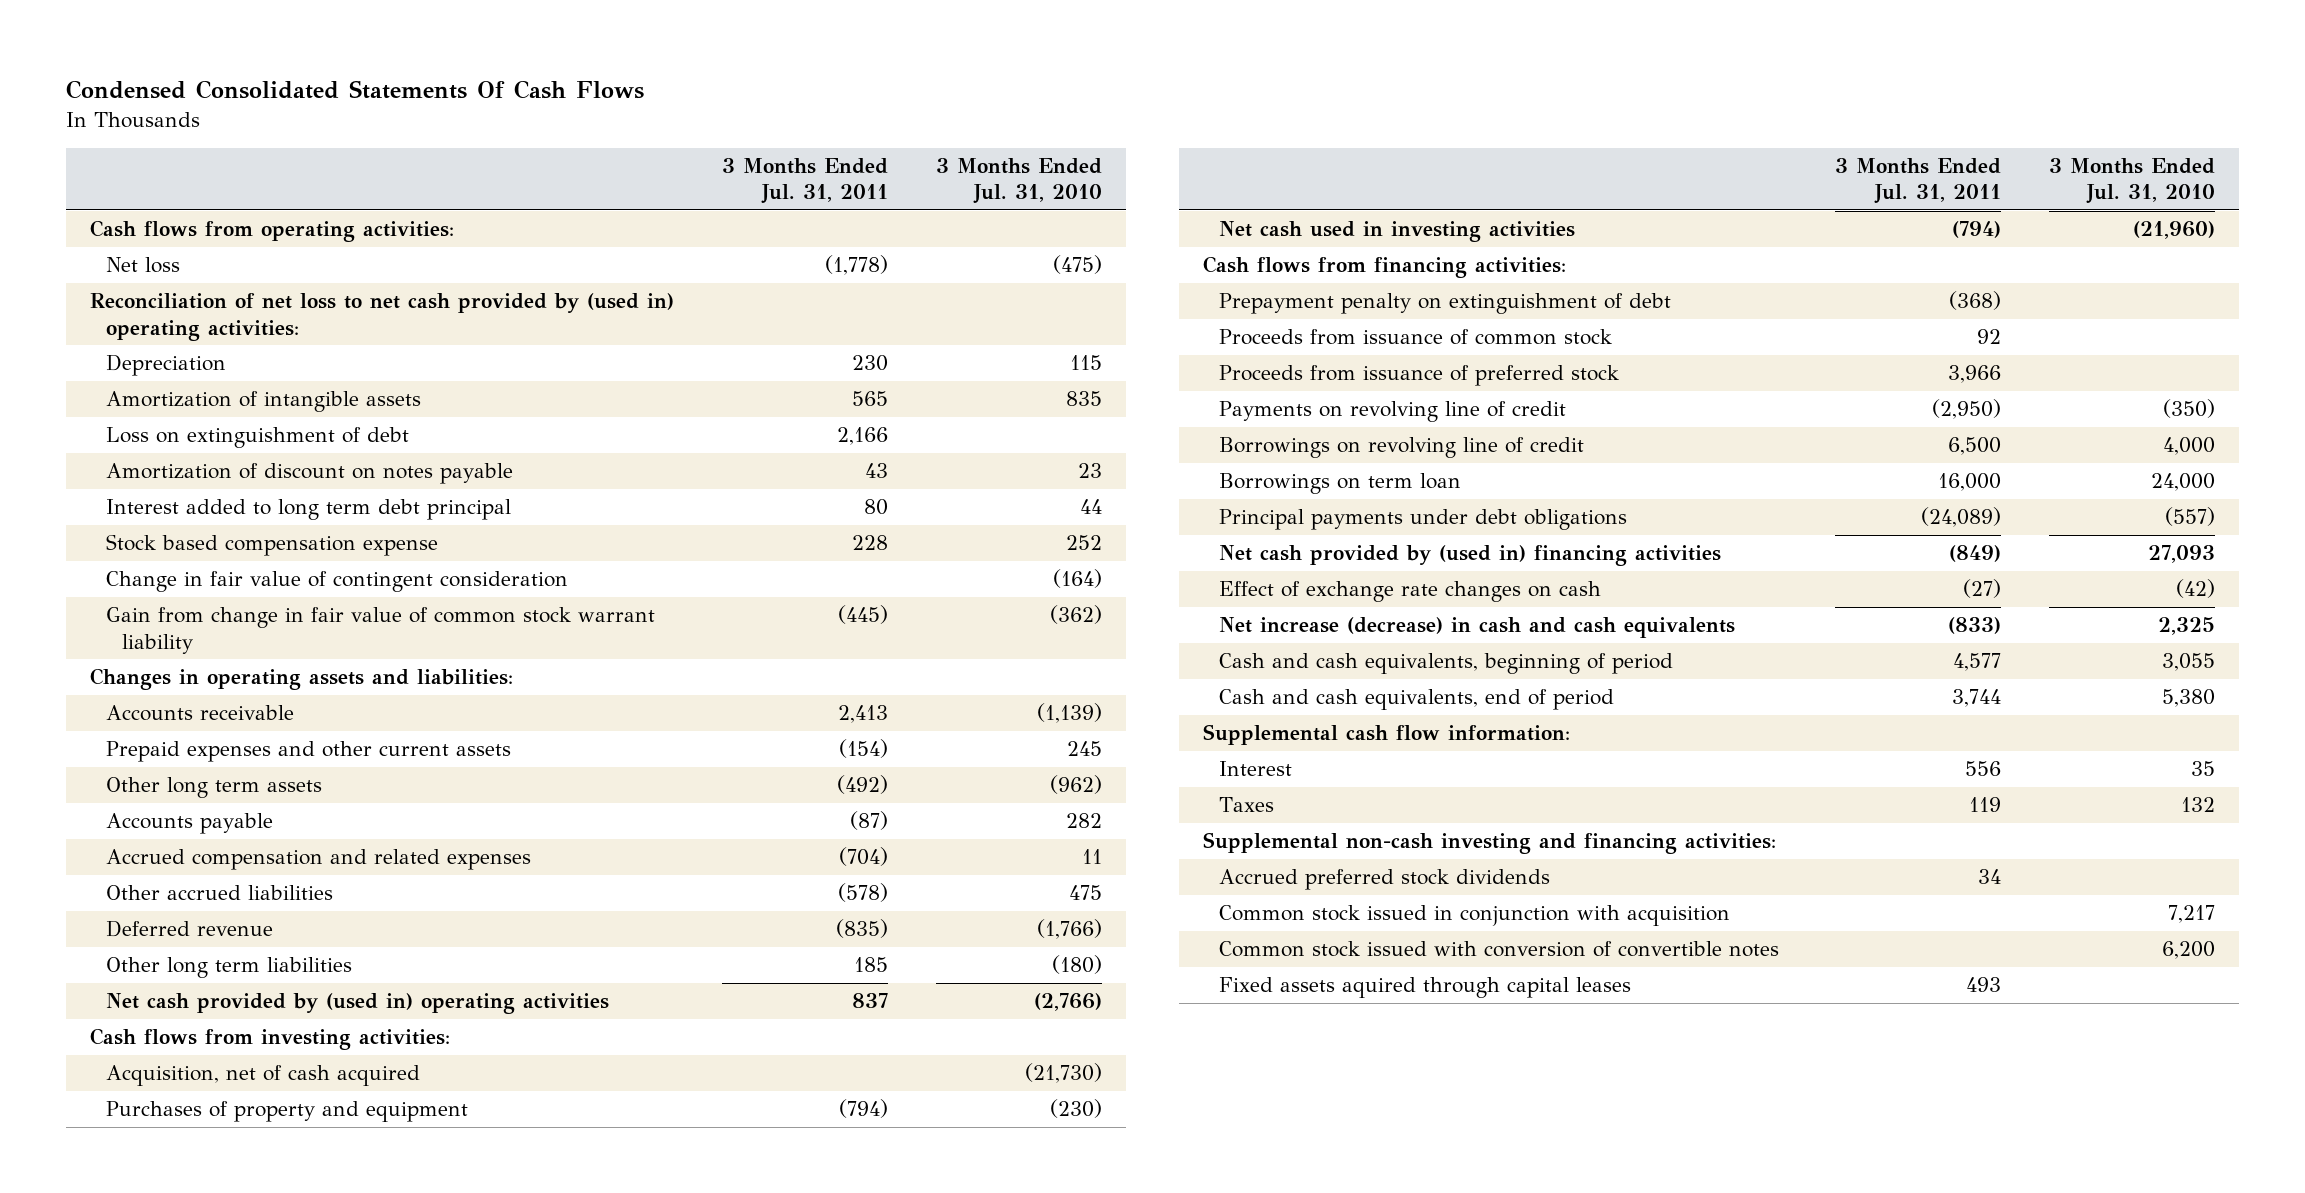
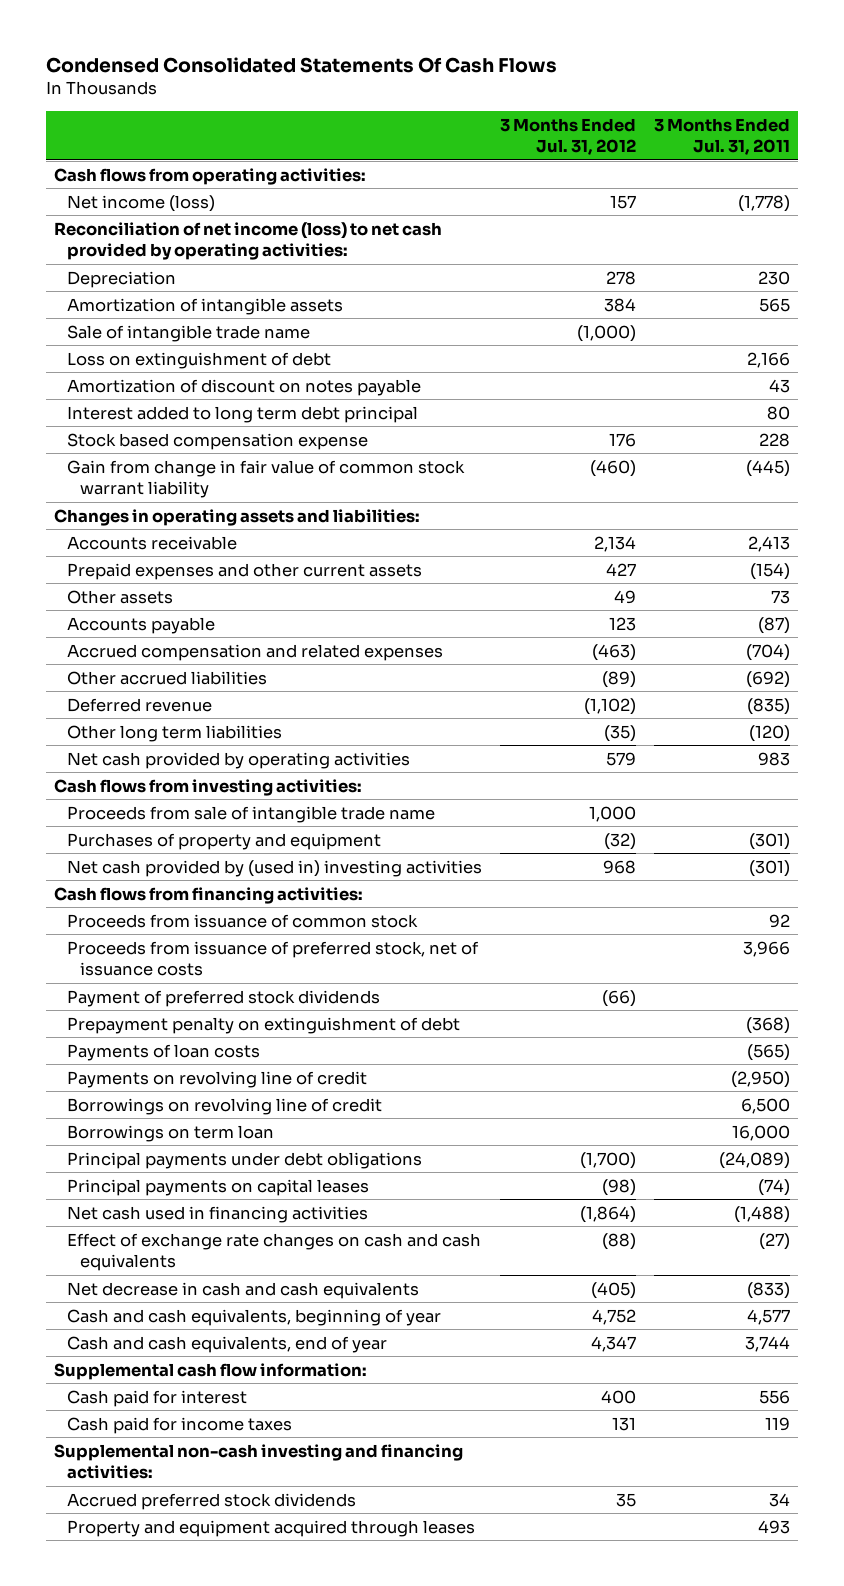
- | 3 Months Ended Jul. 31, 2011 | 3 Months Ended Jul. 31, 2010
+ | 3 Months Ended Jul. 31, 2012 | 3 Months Ended Jul. 31, 2011
- Net loss | (1,778) | (475)
- Reconciliation of net loss to net cash provided by (used in) operating activities:
+ Net income (loss) | 157 | (1,778)
+ Reconciliation of net income (loss) to net cash provided by operating activities:
+ Sale of intangible trade name | (1,000) |
- Change in fair value of contingent consideration | | (164)
- Other long term assets | (492) | (962)
+ Other assets | 49 | 73
- Other accrued liabilities | (578) | 475
+ Other accrued liabilities | (89) | (692)
- Other long term liabilities | 185 | (180)
- Net cash provided by (used in) operating activities | 837 | (2,766)
+ Other long term liabilities | (35) | (120)
+ Net cash provided by operating activities | 579 | 983
- Acquisition, net of cash acquired | | (21,730)
- Purchases of property and equipment | (794) | (230)
- Net cash used in investing activities | (794) | (21,960)
+ Proceeds from sale of intangible trade name | 1,000 |
+ Purchases of property and equipment | (32) | (301)
+ Net cash provided by (used in) investing activities | 968 | (301)
- Proceeds from issuance of preferred stock | 3,966 |
+ Proceeds from issuance of preferred stock, net of issuance costs | | 3,966
+ Payment of preferred stock dividends | (66) |
moved down: Prepayment penalty on extinguishment of debt | | (368)
+ Payments of loan costs | | (565)
- Net cash provided by (used in) financing activities | (849) | 27,093
- Effect of exchange rate changes on cash | (27) | (42)
- Net increase (decrease) in cash and cash equivalents | (833) | 2,325
- Cash and cash equivalents, beginning of period | 4,577 | 3,055
- Cash and cash equivalents, end of period | 3,744 | 5,380
+ Principal payments on capital leases | (98) | (74)
+ Net cash used in financing activities | (1,864) | (1,488)
+ Effect of exchange rate changes on cash and cash equivalents | (88) | (27)
+ Net decrease in cash and cash equivalents | (405) | (833)
+ Cash and cash equivalents, beginning of year | 4,752 | 4,577
+ Cash and cash equivalents, end of year | 4,347 | 3,744
- Interest | 556 | 35
- Taxes | 119 | 132
+ Cash paid for interest | 400 | 556
+ Cash paid for income taxes | 131 | 119
- Common stock issued in conjunction with acquisition | | 7,217
- Common stock issued with conversion of convertible notes | | 6,200
- Fixed assets aquired through capital leases | 493 |
+ Property and equipment acquired through leases | | 493

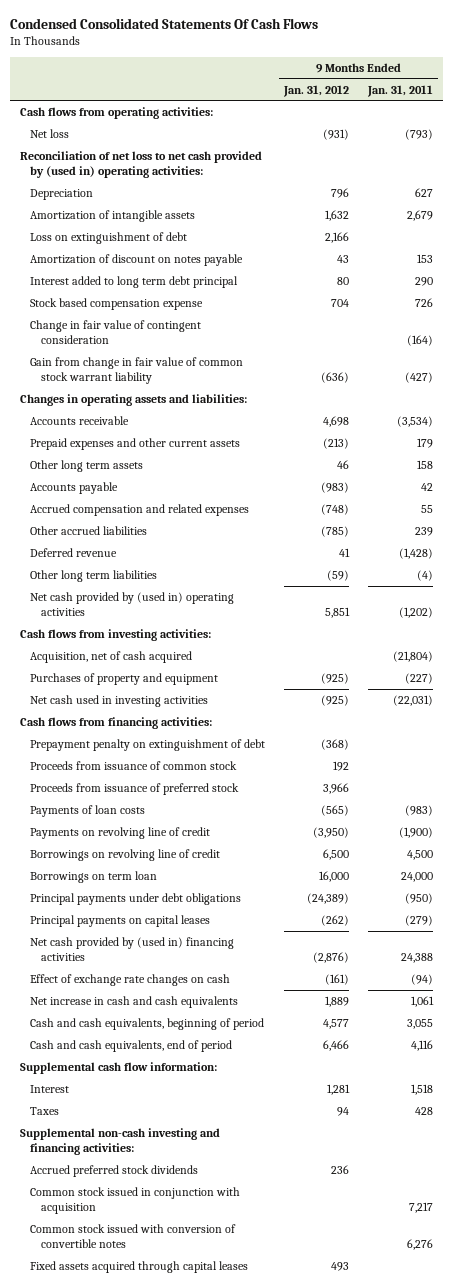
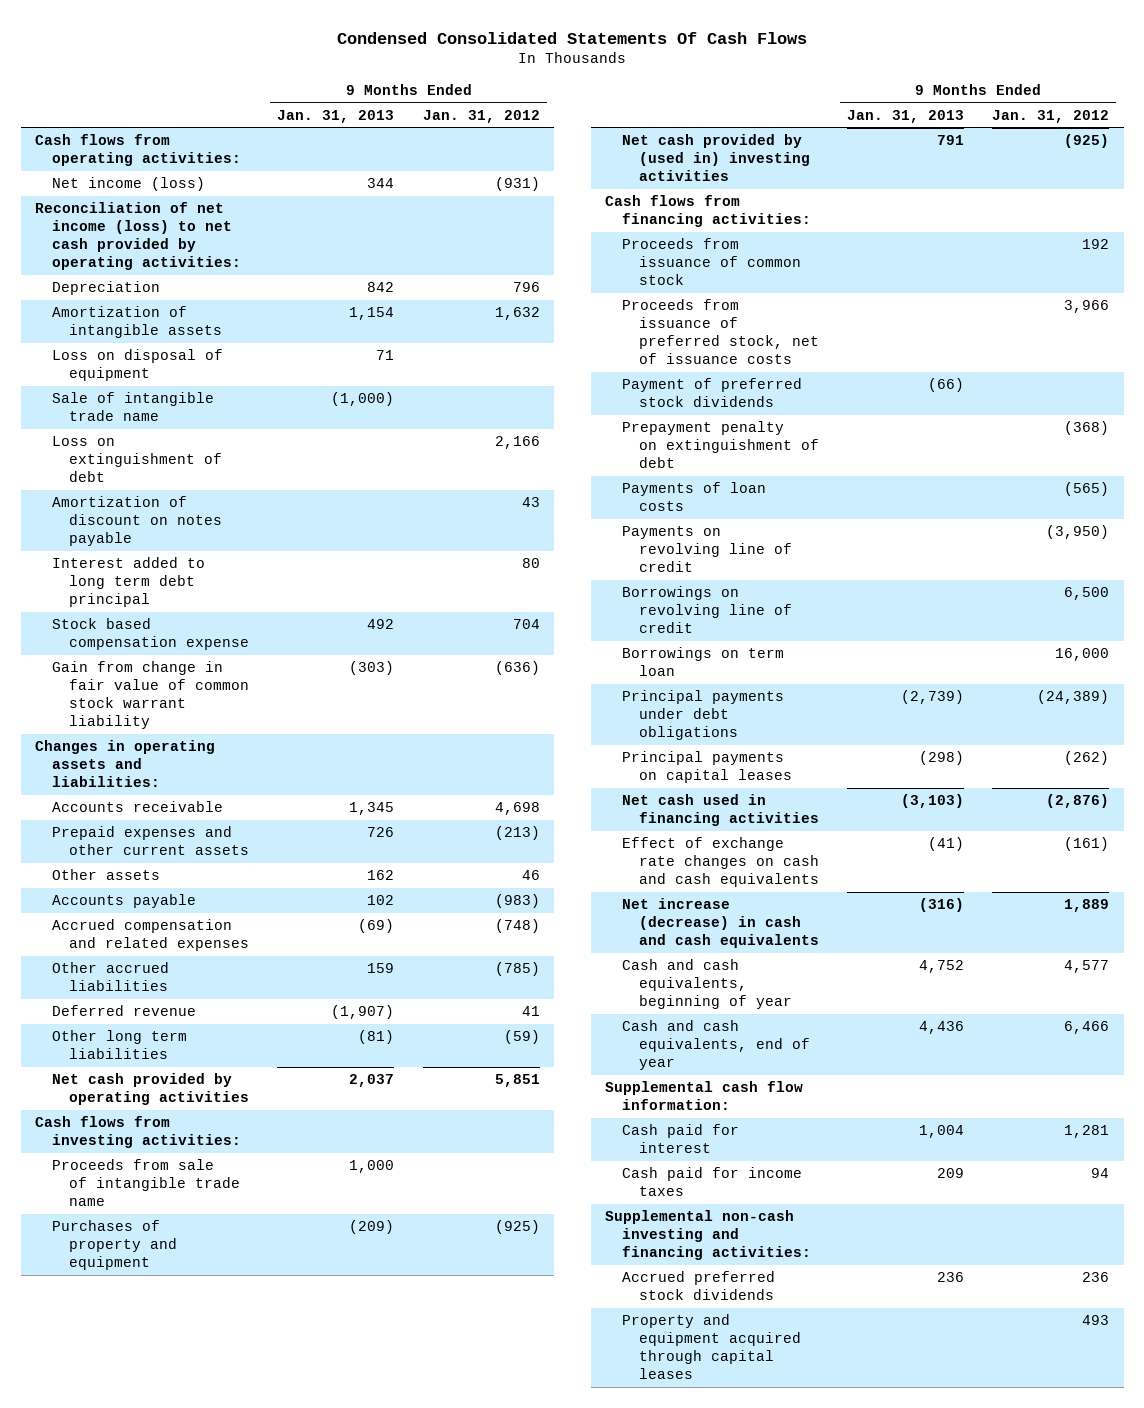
- | 9 Months Ended Jan. 31, 2012 | 9 Months Ended Jan. 31, 2011
+ | 9 Months Ended Jan. 31, 2013 | 9 Months Ended Jan. 31, 2012
- Net loss | (931) | (793)
- Reconciliation of net loss to net cash provided by (used in) operating activities:
+ Net income (loss) | 344 | (931)
+ Reconciliation of net income (loss) to net cash provided by operating activities:
+ Loss on disposal of equipment | 71 |
+ Sale of intangible trade name | (1,000) |
- Change in fair value of contingent consideration | | (164)
- Other long term assets | 46 | 158
+ Other assets | 162 | 46
- Net cash provided by (used in) operating activities | 5,851 | (1,202)
+ Net cash provided by operating activities | 2,037 | 5,851
- Acquisition, net of cash acquired | | (21,804)
+ Proceeds from sale of intangible trade name | 1,000 |
- Net cash used in investing activities | (925) | (22,031)
+ Net cash provided by (used in) investing activities | 791 | (925)
- Proceeds from issuance of preferred stock | 3,966 |
+ Proceeds from issuance of preferred stock, net of issuance costs | | 3,966
+ Payment of preferred stock dividends | (66) |
moved down: Prepayment penalty on extinguishment of debt | | (368)
- Net cash provided by (used in) financing activities | (2,876) | 24,388
- Effect of exchange rate changes on cash | (161) | (94)
- Net increase in cash and cash equivalents | 1,889 | 1,061
- Cash and cash equivalents, beginning of period | 4,577 | 3,055
- Cash and cash equivalents, end of period | 6,466 | 4,116
+ Net cash used in financing activities | (3,103) | (2,876)
+ Effect of exchange rate changes on cash and cash equivalents | (41) | (161)
+ Net increase (decrease) in cash and cash equivalents | (316) | 1,889
+ Cash and cash equivalents, beginning of year | 4,752 | 4,577
+ Cash and cash equivalents, end of year | 4,436 | 6,466
- Interest | 1,281 | 1,518
- Taxes | 94 | 428
+ Cash paid for interest | 1,004 | 1,281
+ Cash paid for income taxes | 209 | 94
- Common stock issued in conjunction with acquisition | | 7,217
- Common stock issued with conversion of convertible notes | | 6,276
- Fixed assets acquired through capital leases | 493 |
+ Property and equipment acquired through capital leases | | 493

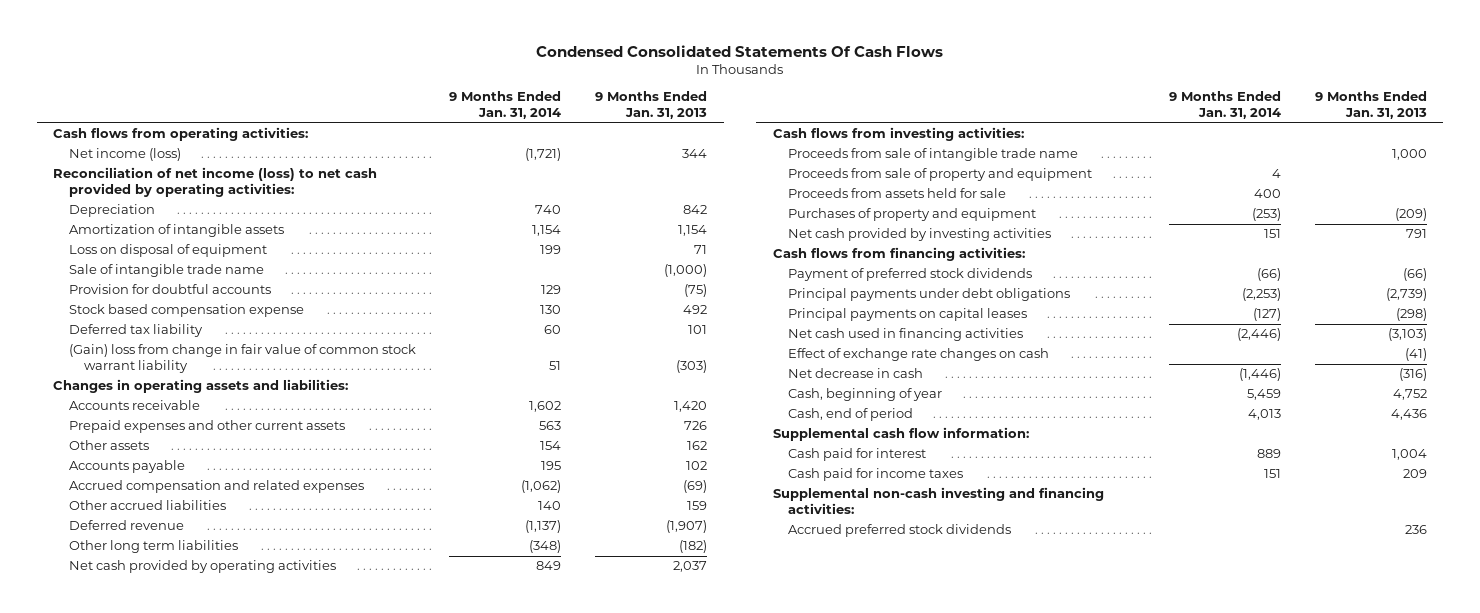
- | 9 Months Ended Jan. 31, 2013 | 9 Months Ended Jan. 31, 2012
+ | 9 Months Ended Jan. 31, 2014 | 9 Months Ended Jan. 31, 2013
- Loss on extinguishment of debt | | 2,166
- Amortization of discount on notes payable | | 43
- Interest added to long term debt principal | | 80
+ Provision for doubtful accounts | 129 | (75)
- Gain from change in fair value of common stock warrant liability | (303) | (636)
+ Deferred tax liability | 60 | 101
+ (Gain) loss from change in fair value of common stock warrant liability | 51 | (303)
- Accounts receivable | 1,345 | 4,698
+ Accounts receivable | 1,602 | 1,420
- Other long term liabilities | (81) | (59)
+ Other long term liabilities | (348) | (182)
+ Proceeds from sale of property and equipment | 4 |
+ Proceeds from assets held for sale | 400 |
- Net cash provided by (used in) investing activities | 791 | (925)
+ Net cash provided by investing activities | 151 | 791
- Proceeds from issuance of common stock | | 192
- Proceeds from issuance of preferred stock, net of issuance costs | | 3,966
- Prepayment penalty on extinguishment of debt | | (368)
- Payments of loan costs | | (565)
- Payments on revolving line of credit | | (3,950)
- Borrowings on revolving line of credit | | 6,500
- Borrowings on term loan | | 16,000
- Effect of exchange rate changes on cash and cash equivalents | (41) | (161)
- Net increase (decrease) in cash and cash equivalents | (316) | 1,889
- Cash and cash equivalents, beginning of year | 4,752 | 4,577
- Cash and cash equivalents, end of year | 4,436 | 6,466
+ Effect of exchange rate changes on cash | | (41)
+ Net decrease in cash | (1,446) | (316)
+ Cash, beginning of year | 5,459 | 4,752
+ Cash, end of period | 4,013 | 4,436
- Property and equipment acquired through capital leases | | 493

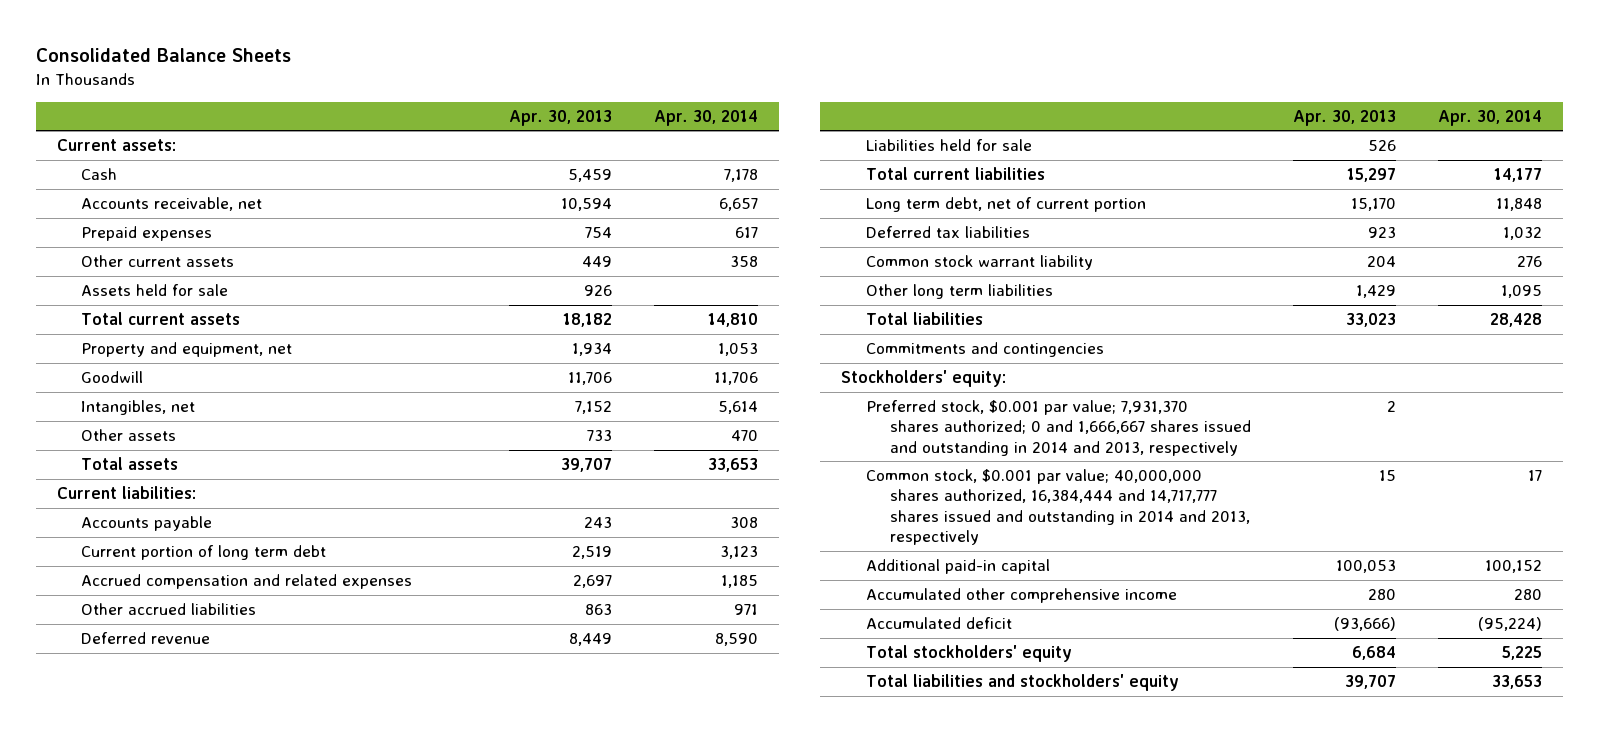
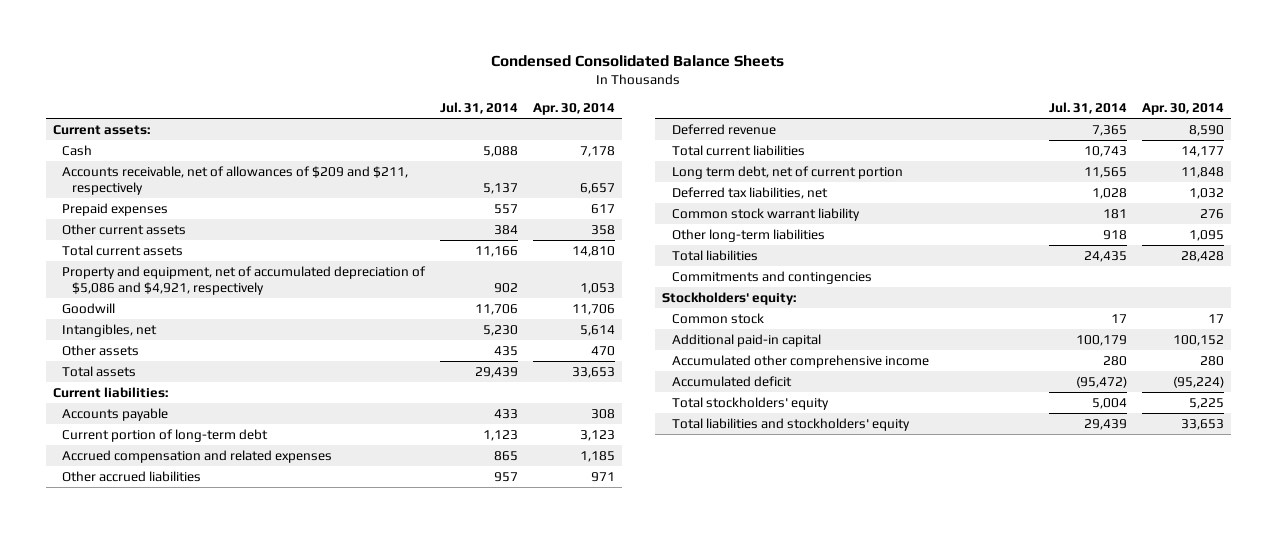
- Consolidated Balance Sheets
+ Condensed Consolidated Balance Sheets
- | Apr. 30, 2013 | Apr. 30, 2014
+ | Jul. 31, 2014 | Apr. 30, 2014
- Accounts receivable, net | 10,594 | 6,657
+ Accounts receivable, net of allowances of $209 and $211, respectively | 5,137 | 6,657
- Assets held for sale | 926 |
- Property and equipment, net | 1,934 | 1,053
+ Property and equipment, net of accumulated depreciation of $5,086 and $4,921, respectively | 902 | 1,053
- Current portion of long term debt | 2,519 | 3,123
+ Current portion of long-term debt | 1,123 | 3,123
- Liabilities held for sale | 526 |
- Deferred tax liabilities | 923 | 1,032
+ Deferred tax liabilities, net | 1,028 | 1,032
- Other long term liabilities | 1,429 | 1,095
+ Other long-term liabilities | 918 | 1,095
- Preferred stock, $0.001 par value; 7,931,370 shares authorized; 0 and 1,666,667 shares issued and outstanding in 2014 and 2013, respectively | 2 |
- Common stock, $0.001 par value; 40,000,000 shares authorized, 16,384,444 and 14,717,777 shares issued and outstanding in 2014 and 2013, respectively | 15 | 17
+ Common stock | 17 | 17

